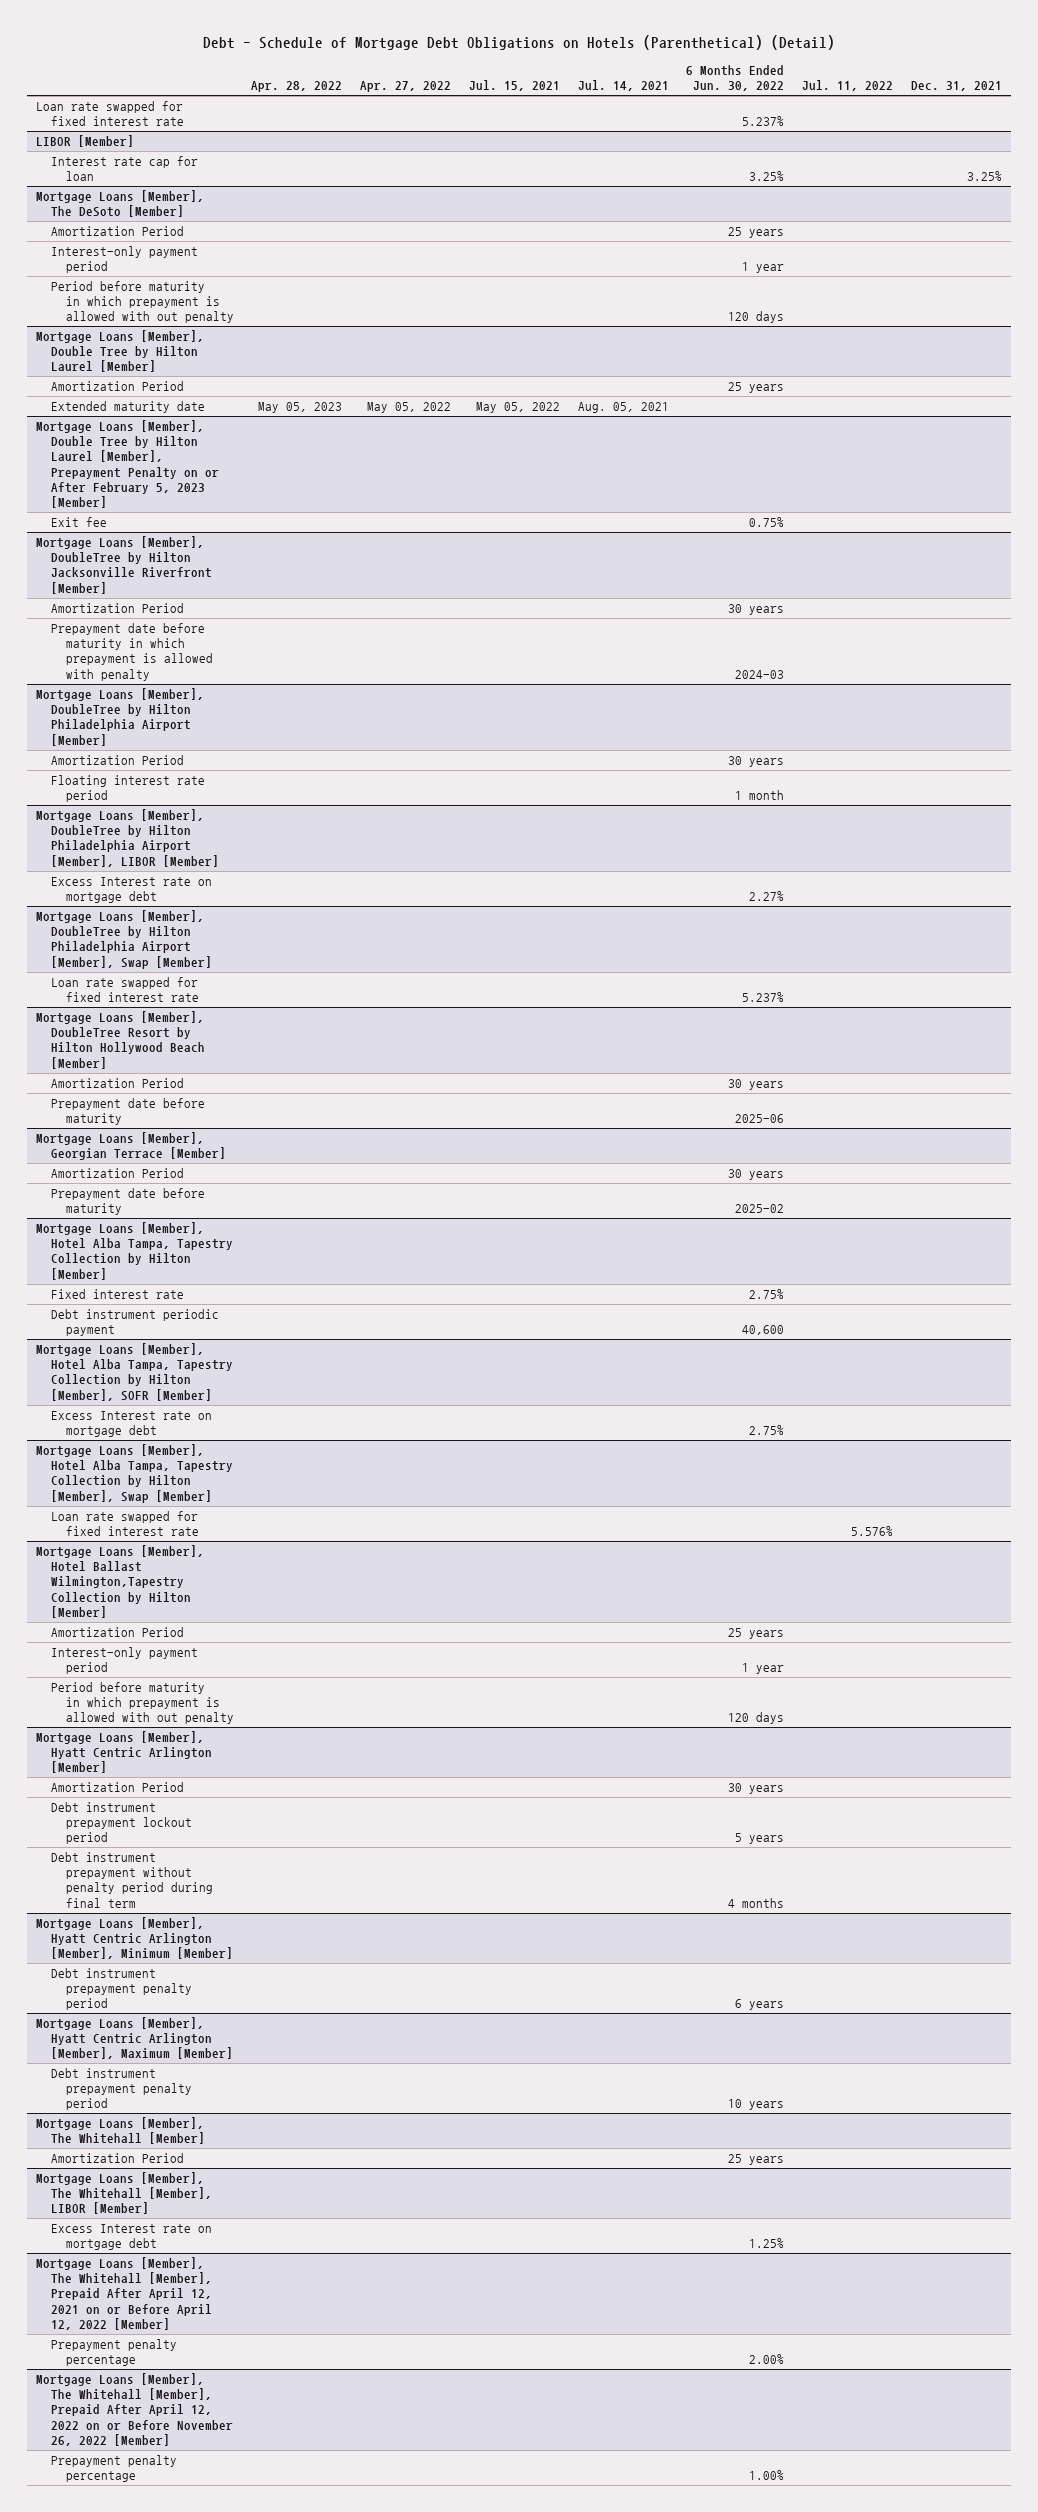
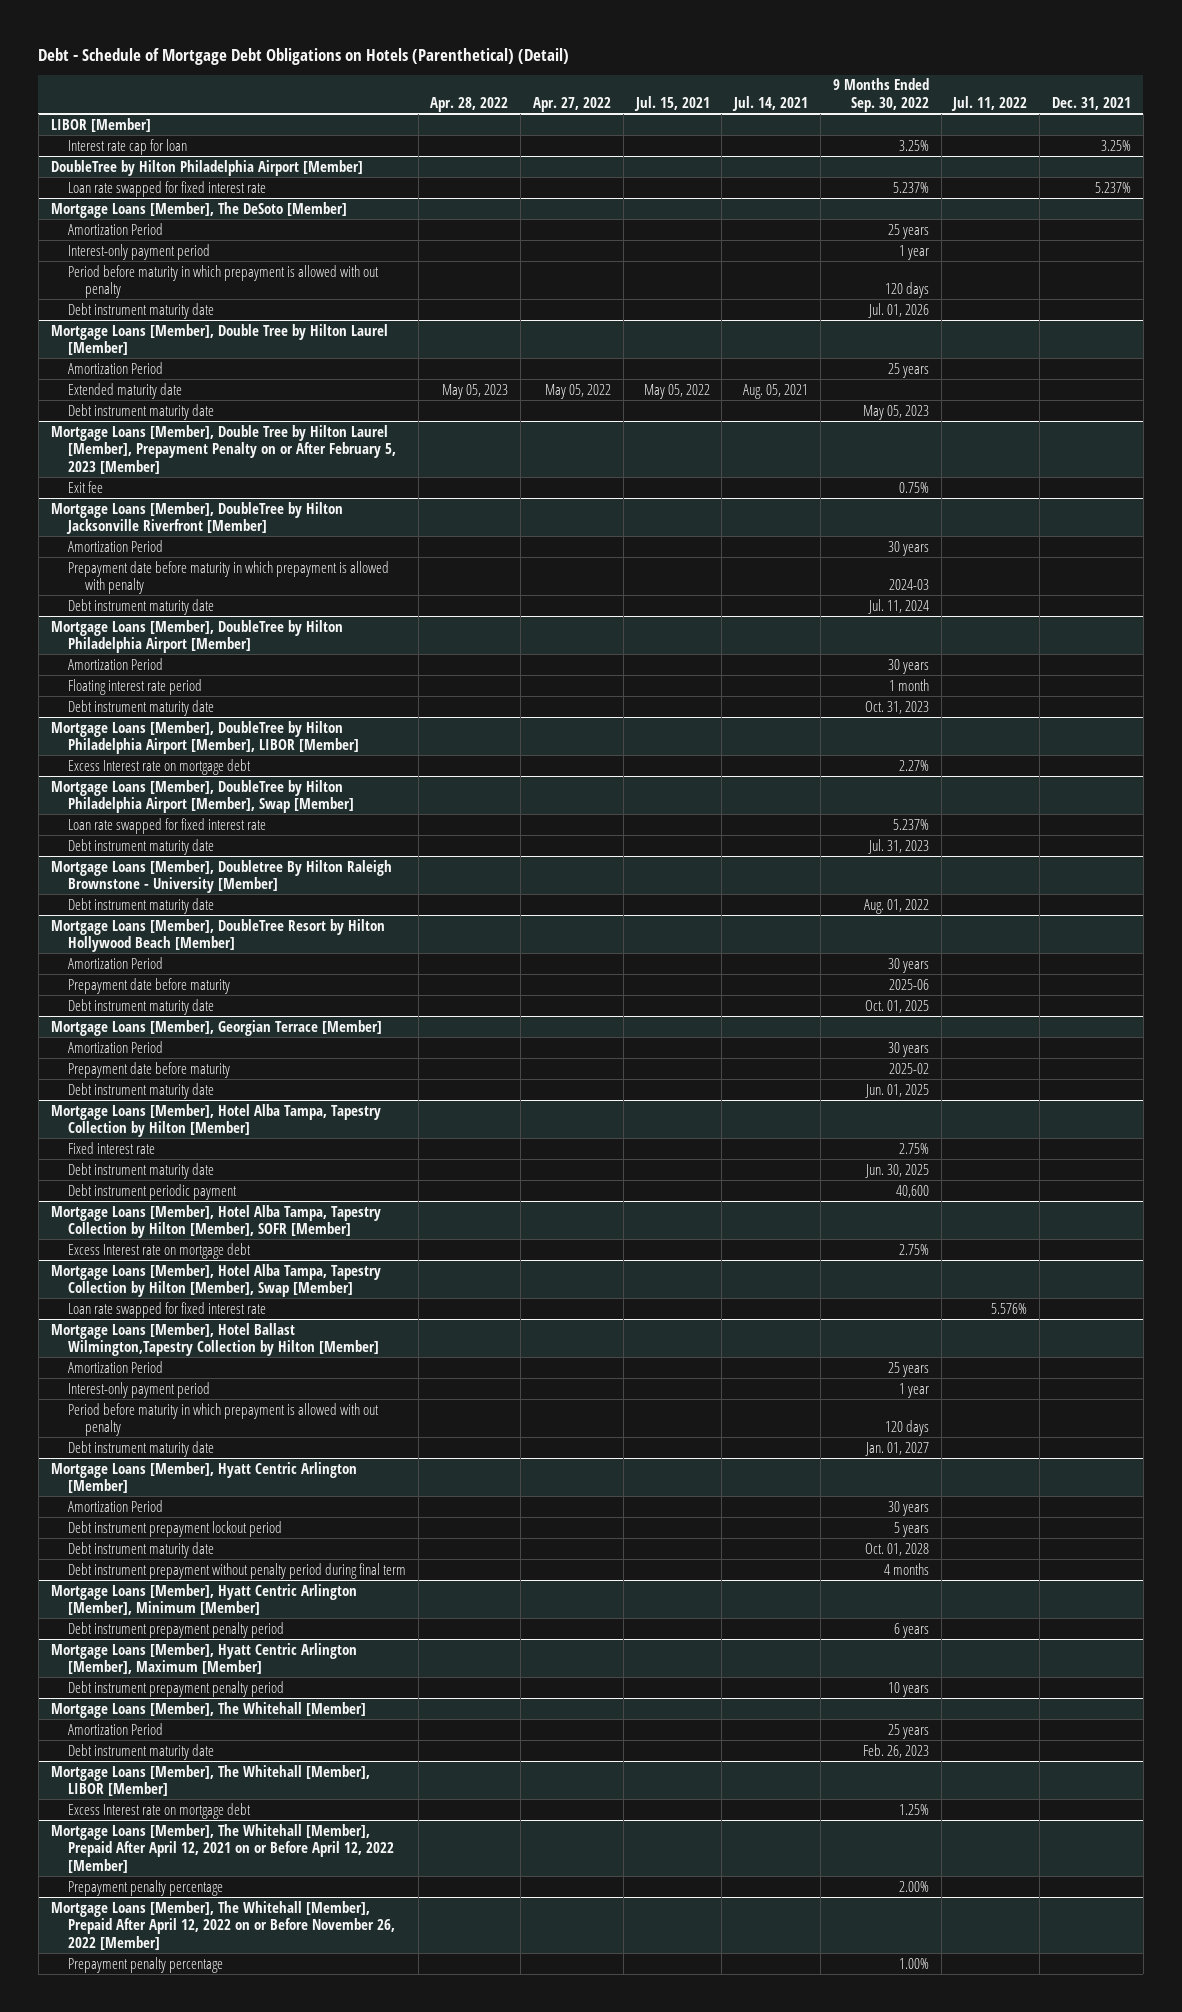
- | Apr. 28, 2022 | Apr. 27, 2022 | Jul. 15, 2021 | Jul. 14, 2021 | 6 Months Ended Jun. 30, 2022 | Jul. 11, 2022 | Dec. 31, 2021
+ | Apr. 28, 2022 | Apr. 27, 2022 | Jul. 15, 2021 | Jul. 14, 2021 | 9 Months Ended Sep. 30, 2022 | Jul. 11, 2022 | Dec. 31, 2021
- Loan rate swapped for fixed interest rate | | | | | 5.237% | |
+ DoubleTree by Hilton Philadelphia Airport [Member]
+ Loan rate swapped for fixed interest rate | | | | | 5.237% | | 5.237%
@ Mortgage Loans [Member], The DeSoto [Member]
+ Debt instrument maturity date | | | | | Jul. 01, 2026 | |
@ Mortgage Loans [Member], Double Tree by Hilton Laurel [Member]
+ Debt instrument maturity date | | | | | May 05, 2023 | |
@ Mortgage Loans [Member], DoubleTree by Hilton Jacksonville Riverfront [Member]
+ Debt instrument maturity date | | | | | Jul. 11, 2024 | |
@ Mortgage Loans [Member], DoubleTree by Hilton Philadelphia Airport [Member]
+ Debt instrument maturity date | | | | | Oct. 31, 2023 | |
@ Mortgage Loans [Member], DoubleTree by Hilton Philadelphia Airport [Member], Swap [Member]
+ Debt instrument maturity date | | | | | Jul. 31, 2023 | |
+ Mortgage Loans [Member], Doubletree By Hilton Raleigh Brownstone - University [Member]
+ Debt instrument maturity date | | | | | Aug. 01, 2022 | |
@ Mortgage Loans [Member], DoubleTree Resort by Hilton Hollywood Beach [Member]
+ Debt instrument maturity date | | | | | Oct. 01, 2025 | |
@ Mortgage Loans [Member], Georgian Terrace [Member]
+ Debt instrument maturity date | | | | | Jun. 01, 2025 | |
@ Mortgage Loans [Member], Hotel Alba Tampa, Tapestry Collection by Hilton [Member]
+ Debt instrument maturity date | | | | | Jun. 30, 2025 | |
@ Mortgage Loans [Member], Hotel Ballast Wilmington,Tapestry Collection by Hilton [Member]
+ Debt instrument maturity date | | | | | Jan. 01, 2027 | |
@ Mortgage Loans [Member], Hyatt Centric Arlington [Member]
+ Debt instrument maturity date | | | | | Oct. 01, 2028 | |
@ Mortgage Loans [Member], The Whitehall [Member]
+ Debt instrument maturity date | | | | | Feb. 26, 2023 | |

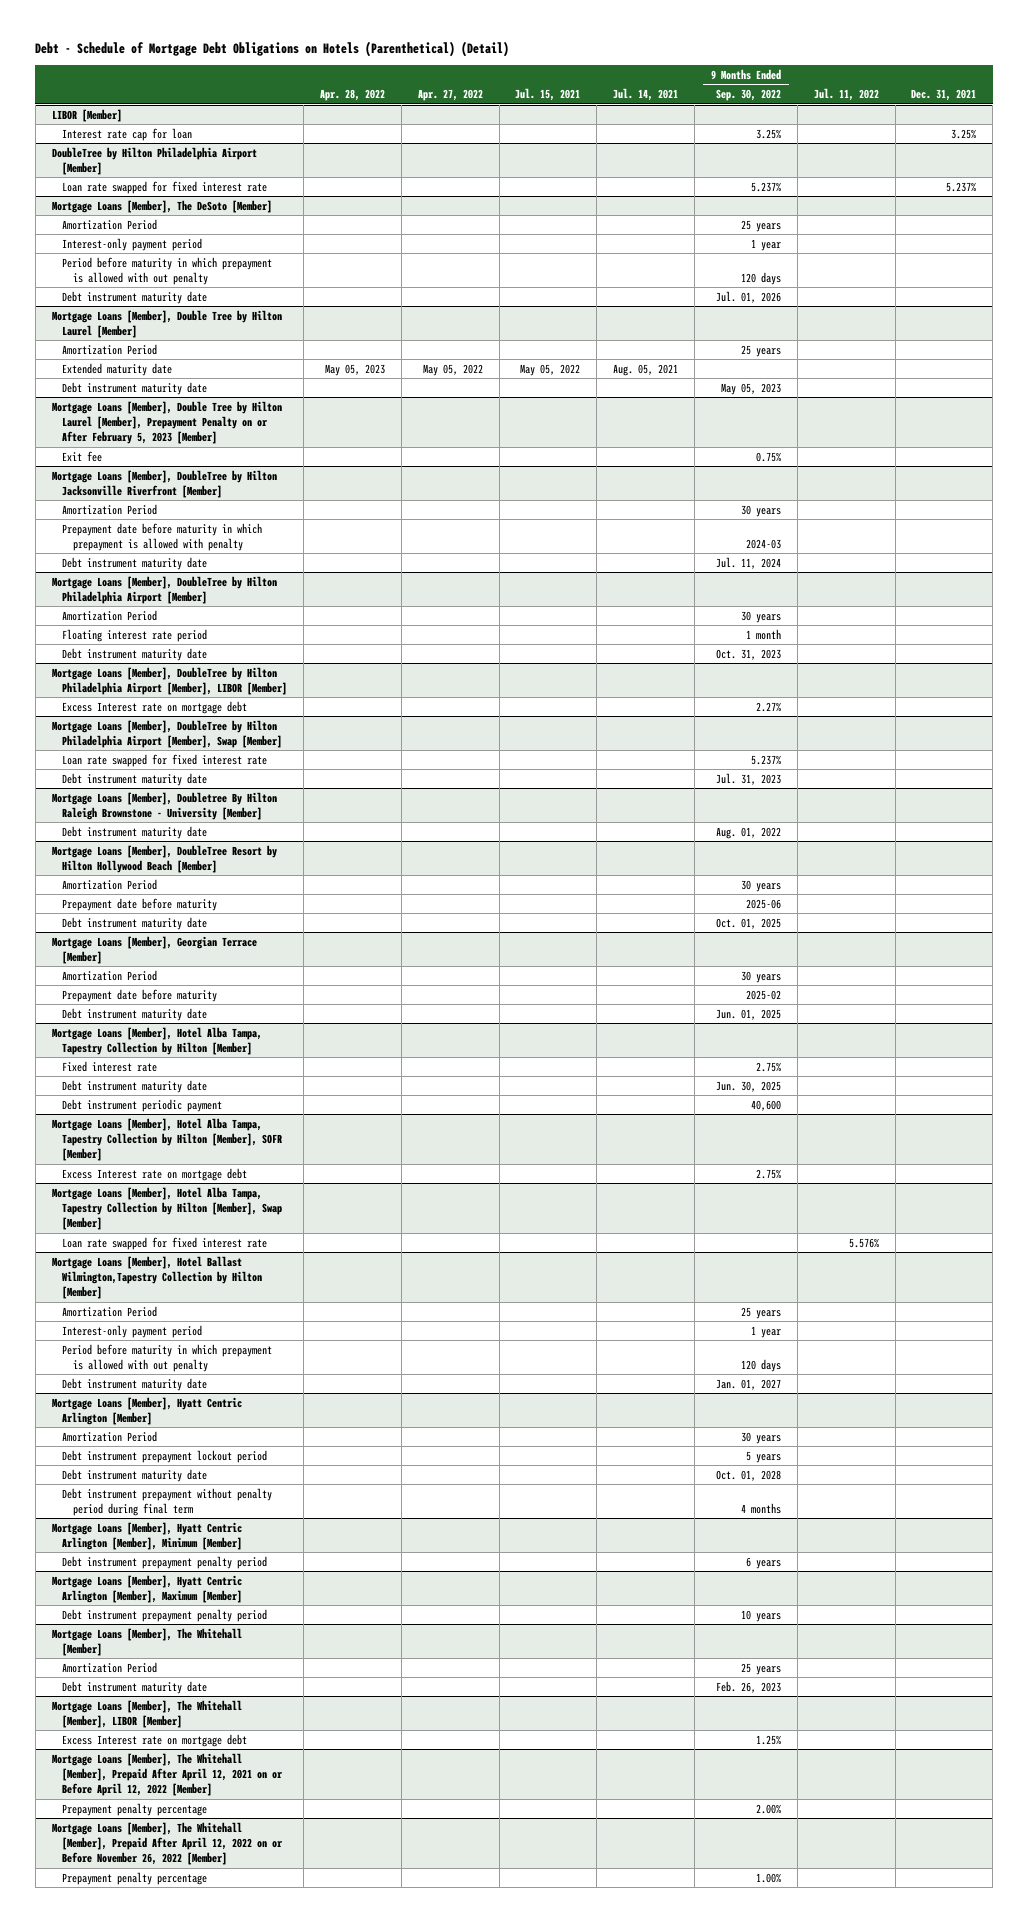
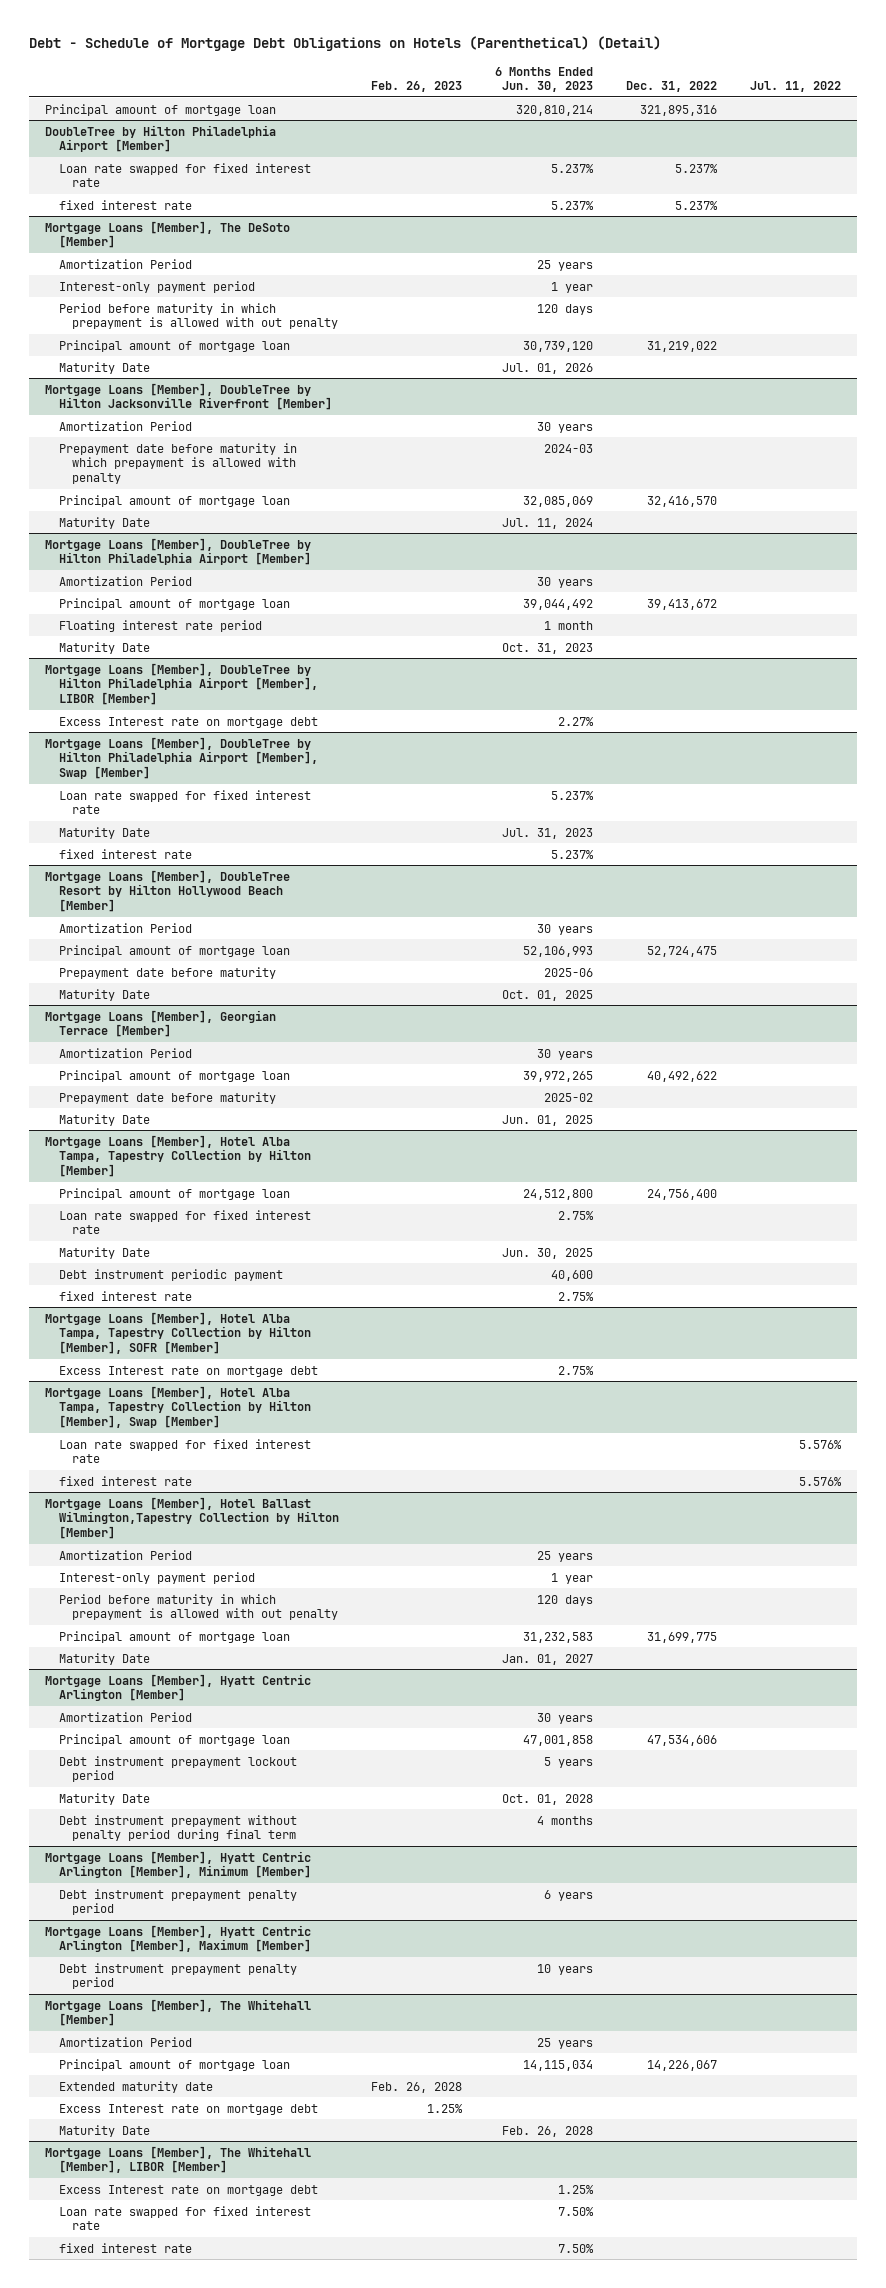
- | Apr. 28, 2022 | Apr. 27, 2022 | Jul. 15, 2021 | Jul. 14, 2021 | 9 Months Ended Sep. 30, 2022 | Jul. 11, 2022 | Dec. 31, 2021
+ | Feb. 26, 2023 | 6 Months Ended Jun. 30, 2023 | Dec. 31, 2022 | Jul. 11, 2022
- LIBOR [Member]
- Interest rate cap for loan | | | | | 3.25% | | 3.25%
+ Principal amount of mortgage loan | | 320,810,214 | 321,895,316 |
@ DoubleTree by Hilton Philadelphia Airport [Member]
+ fixed interest rate | | 5.237% | 5.237% |
@ Mortgage Loans [Member], The DeSoto [Member]
- Debt instrument maturity date | | | | | Jul. 01, 2026 | |
- Mortgage Loans [Member], Double Tree by Hilton Laurel [Member]
- Amortization Period | | | | | 25 years | |
- Extended maturity date | May 05, 2023 | May 05, 2022 | May 05, 2022 | Aug. 05, 2021 | | |
- Debt instrument maturity date | | | | | May 05, 2023 | |
- Mortgage Loans [Member], Double Tree by Hilton Laurel [Member], Prepayment Penalty on or After February 5, 2023 [Member]
- Exit fee | | | | | 0.75% | |
@ Mortgage Loans [Member], The DeSoto [Member]
+ Principal amount of mortgage loan | | 30,739,120 | 31,219,022 |
+ Maturity Date | | Jul. 01, 2026 | |
@ Mortgage Loans [Member], DoubleTree by Hilton Jacksonville Riverfront [Member]
- Debt instrument maturity date | | | | | Jul. 11, 2024 | |
+ Principal amount of mortgage loan | | 32,085,069 | 32,416,570 |
+ Maturity Date | | Jul. 11, 2024 | |
@ Mortgage Loans [Member], DoubleTree by Hilton Philadelphia Airport [Member]
+ Principal amount of mortgage loan | | 39,044,492 | 39,413,672 |
- Debt instrument maturity date | | | | | Oct. 31, 2023 | |
+ Maturity Date | | Oct. 31, 2023 | |
@ Mortgage Loans [Member], DoubleTree by Hilton Philadelphia Airport [Member], Swap [Member]
- Debt instrument maturity date | | | | | Jul. 31, 2023 | |
- Mortgage Loans [Member], Doubletree By Hilton Raleigh Brownstone - University [Member]
- Debt instrument maturity date | | | | | Aug. 01, 2022 | |
@ Mortgage Loans [Member], DoubleTree by Hilton Philadelphia Airport [Member], Swap [Member]
+ Maturity Date | | Jul. 31, 2023 | |
+ fixed interest rate | | 5.237% | |
@ Mortgage Loans [Member], DoubleTree Resort by Hilton Hollywood Beach [Member]
+ Principal amount of mortgage loan | | 52,106,993 | 52,724,475 |
- Debt instrument maturity date | | | | | Oct. 01, 2025 | |
+ Maturity Date | | Oct. 01, 2025 | |
@ Mortgage Loans [Member], Georgian Terrace [Member]
+ Principal amount of mortgage loan | | 39,972,265 | 40,492,622 |
- Debt instrument maturity date | | | | | Jun. 01, 2025 | |
+ Maturity Date | | Jun. 01, 2025 | |
@ Mortgage Loans [Member], Hotel Alba Tampa, Tapestry Collection by Hilton [Member]
- Fixed interest rate | | | | | 2.75% | |
- Debt instrument maturity date | | | | | Jun. 30, 2025 | |
+ Principal amount of mortgage loan | | 24,512,800 | 24,756,400 |
+ Loan rate swapped for fixed interest rate | | 2.75% | |
+ Maturity Date | | Jun. 30, 2025 | |
+ fixed interest rate | | 2.75% | |
@ Mortgage Loans [Member], Hotel Alba Tampa, Tapestry Collection by Hilton [Member], Swap [Member]
+ fixed interest rate | | | | 5.576%
@ Mortgage Loans [Member], Hotel Ballast Wilmington,Tapestry Collection by Hilton [Member]
- Debt instrument maturity date | | | | | Jan. 01, 2027 | |
+ Principal amount of mortgage loan | | 31,232,583 | 31,699,775 |
+ Maturity Date | | Jan. 01, 2027 | |
@ Mortgage Loans [Member], Hyatt Centric Arlington [Member]
+ Principal amount of mortgage loan | | 47,001,858 | 47,534,606 |
- Debt instrument maturity date | | | | | Oct. 01, 2028 | |
+ Maturity Date | | Oct. 01, 2028 | |
@ Mortgage Loans [Member], The Whitehall [Member]
- Debt instrument maturity date | | | | | Feb. 26, 2023 | |
+ Principal amount of mortgage loan | | 14,115,034 | 14,226,067 |
+ Extended maturity date | Feb. 26, 2028 | | |
+ Excess Interest rate on mortgage debt | 1.25% | | |
+ Maturity Date | | Feb. 26, 2028 | |
- Mortgage Loans [Member], The Whitehall [Member], Prepaid After April 12, 2021 on or Before April 12, 2022 [Member]
- Prepayment penalty percentage | | | | | 2.00% | |
- Mortgage Loans [Member], The Whitehall [Member], Prepaid After April 12, 2022 on or Before November 26, 2022 [Member]
- Prepayment penalty percentage | | | | | 1.00% | |
@ Mortgage Loans [Member], The Whitehall [Member], LIBOR [Member]
+ Loan rate swapped for fixed interest rate | | 7.50% | |
+ fixed interest rate | | 7.50% | |

